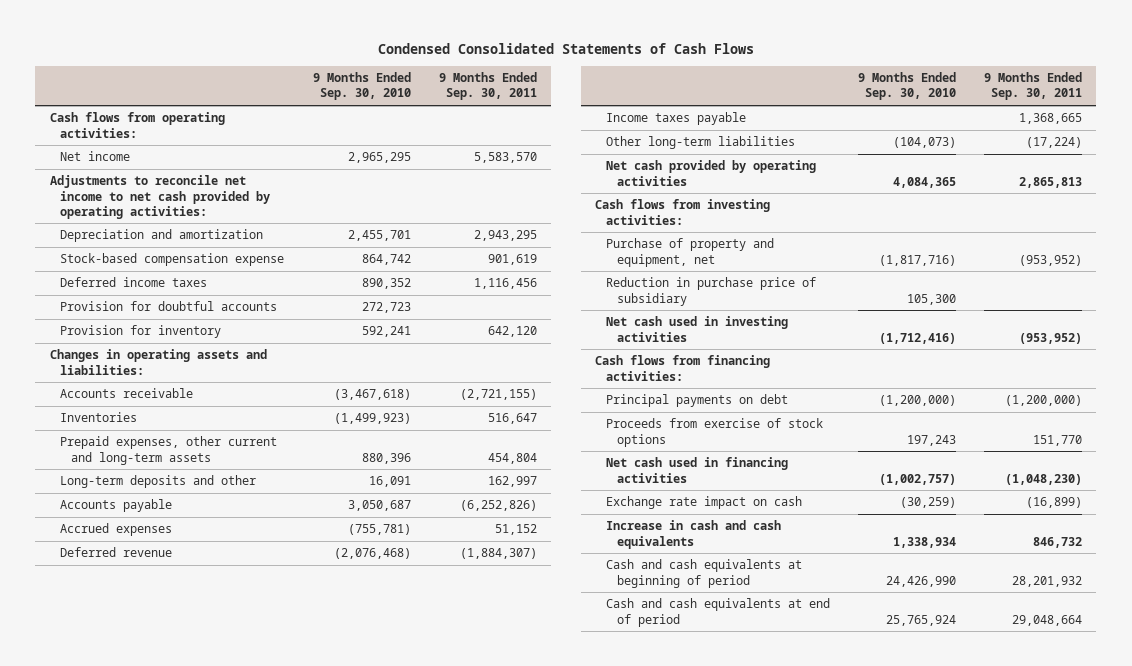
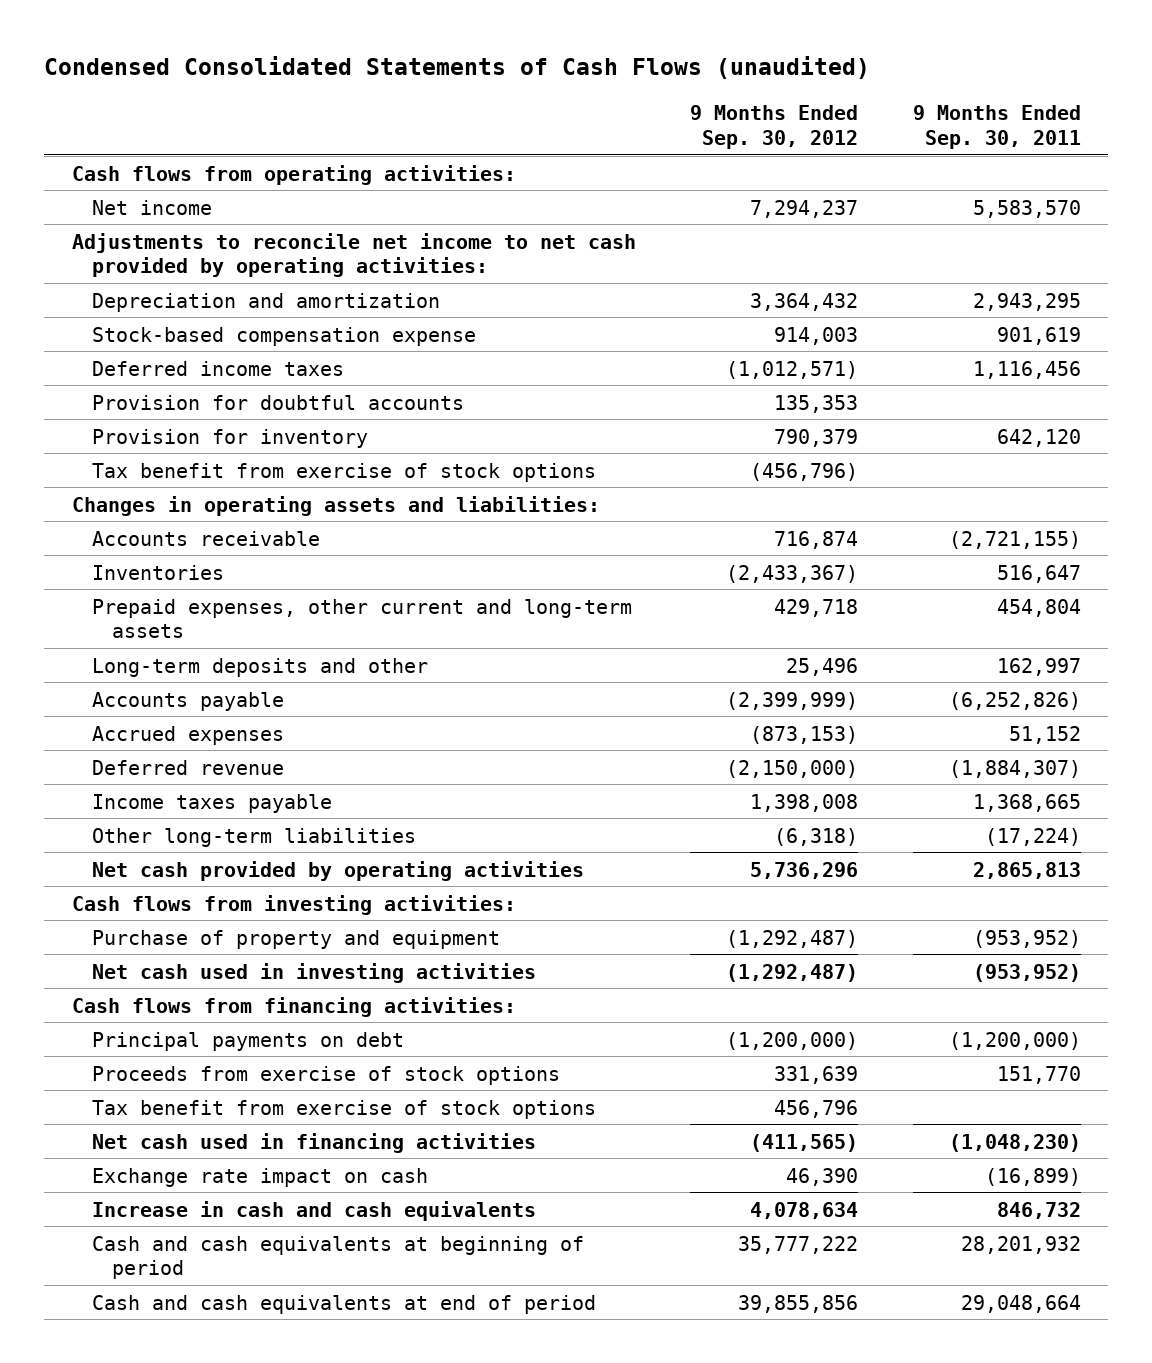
- Condensed Consolidated Statements of Cash Flows
+ Condensed Consolidated Statements of Cash Flows (unaudited)
- | 9 Months Ended Sep. 30, 2010 | 9 Months Ended Sep. 30, 2011
+ | 9 Months Ended Sep. 30, 2012 | 9 Months Ended Sep. 30, 2011
+ Tax benefit from exercise of stock options | (456,796) |
- Purchase of property and equipment, net | (1,817,716) | (953,952)
- Reduction in purchase price of subsidiary | 105,300 |
+ Purchase of property and equipment | (1,292,487) | (953,952)
+ Tax benefit from exercise of stock options | 456,796 |

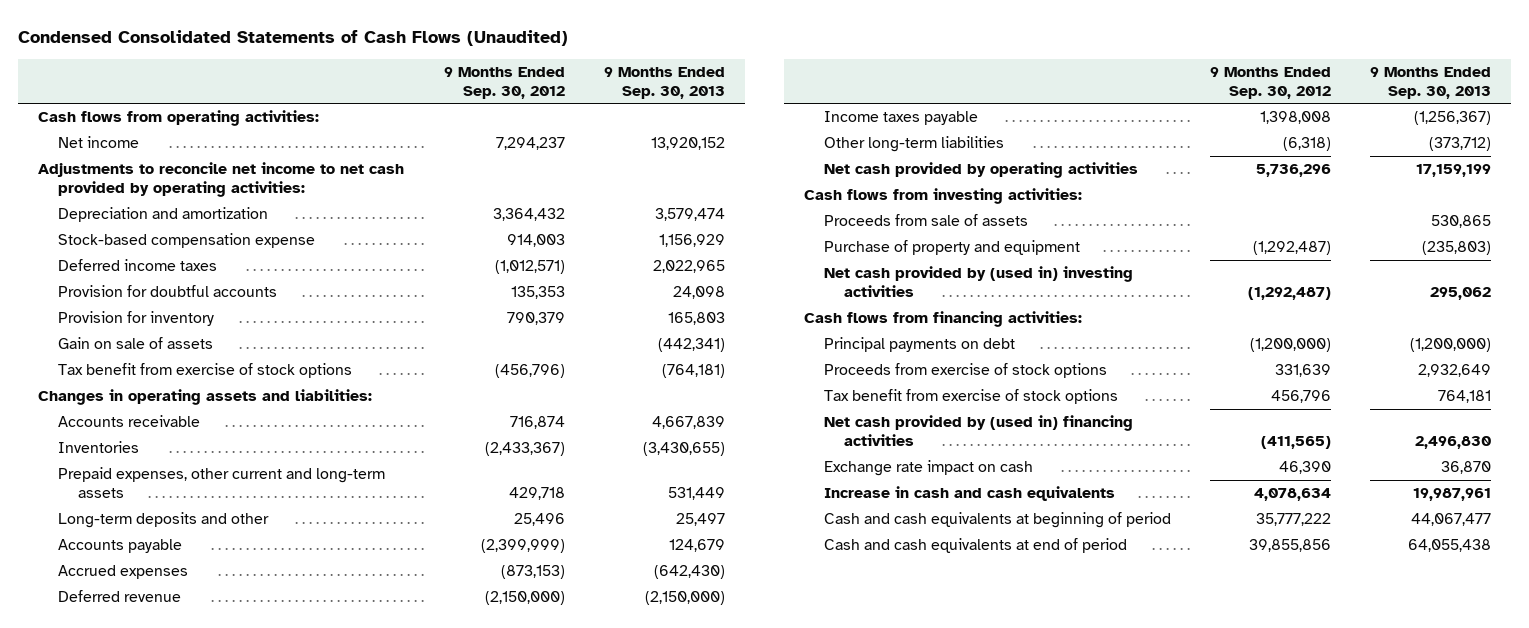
- Condensed Consolidated Statements of Cash Flows (unaudited)
+ Condensed Consolidated Statements of Cash Flows (Unaudited)
- | 9 Months Ended Sep. 30, 2012 | 9 Months Ended Sep. 30, 2011
+ | 9 Months Ended Sep. 30, 2012 | 9 Months Ended Sep. 30, 2013
+ Gain on sale of assets | | (442,341)
+ Proceeds from sale of assets | | 530,865
- Net cash used in investing activities | (1,292,487) | (953,952)
+ Net cash provided by (used in) investing activities | (1,292,487) | 295,062
- Net cash used in financing activities | (411,565) | (1,048,230)
+ Net cash provided by (used in) financing activities | (411,565) | 2,496,830

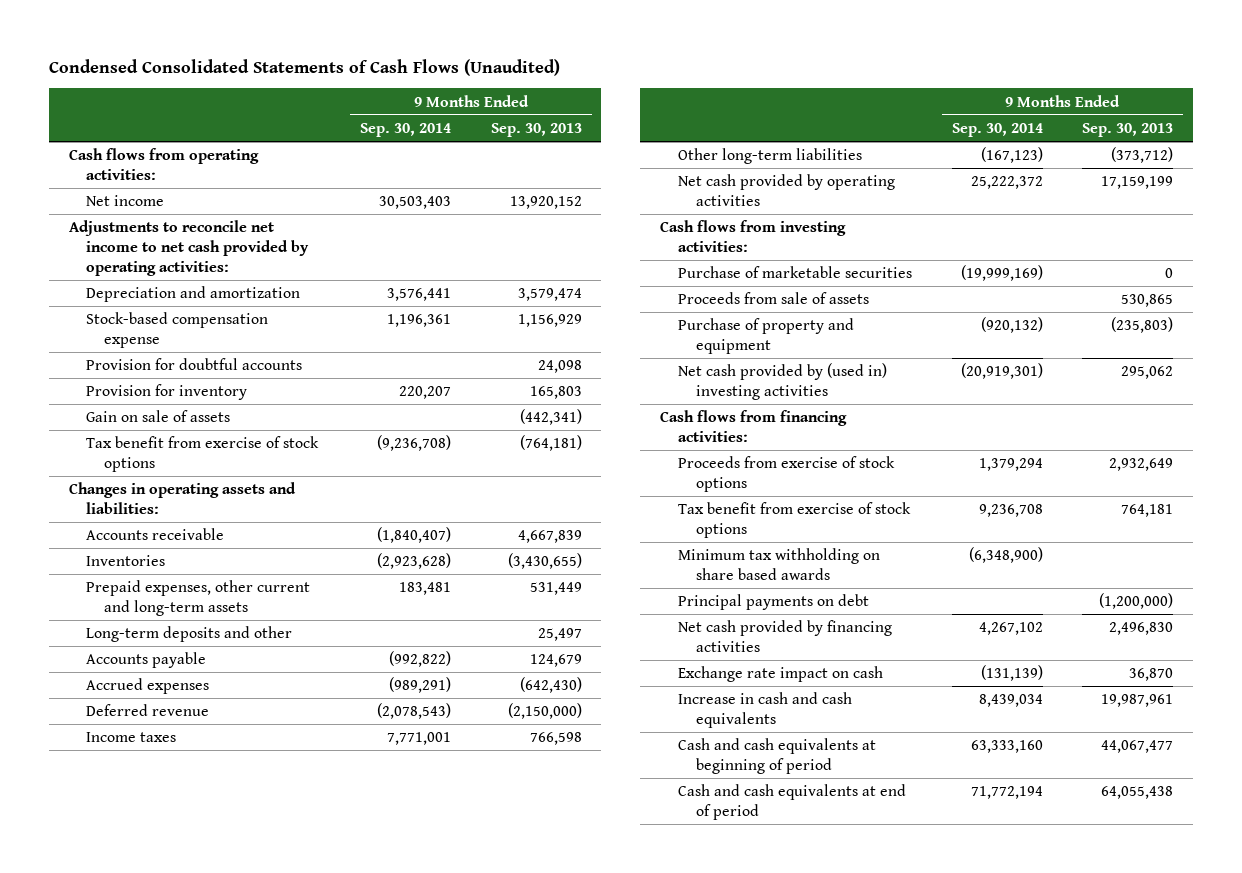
- | 9 Months Ended Sep. 30, 2012 | 9 Months Ended Sep. 30, 2013
+ | 9 Months Ended Sep. 30, 2014 | 9 Months Ended Sep. 30, 2013
- Deferred income taxes | (1,012,571) | 2,022,965
- Income taxes payable | 1,398,008 | (1,256,367)
+ Income taxes | 7,771,001 | 766,598
+ Purchase of marketable securities | (19,999,169) | 0
- Net cash provided by (used in) financing activities | (411,565) | 2,496,830
+ Minimum tax withholding on share based awards | (6,348,900) |
moved down: Principal payments on debt | | (1,200,000)
+ Net cash provided by financing activities | 4,267,102 | 2,496,830

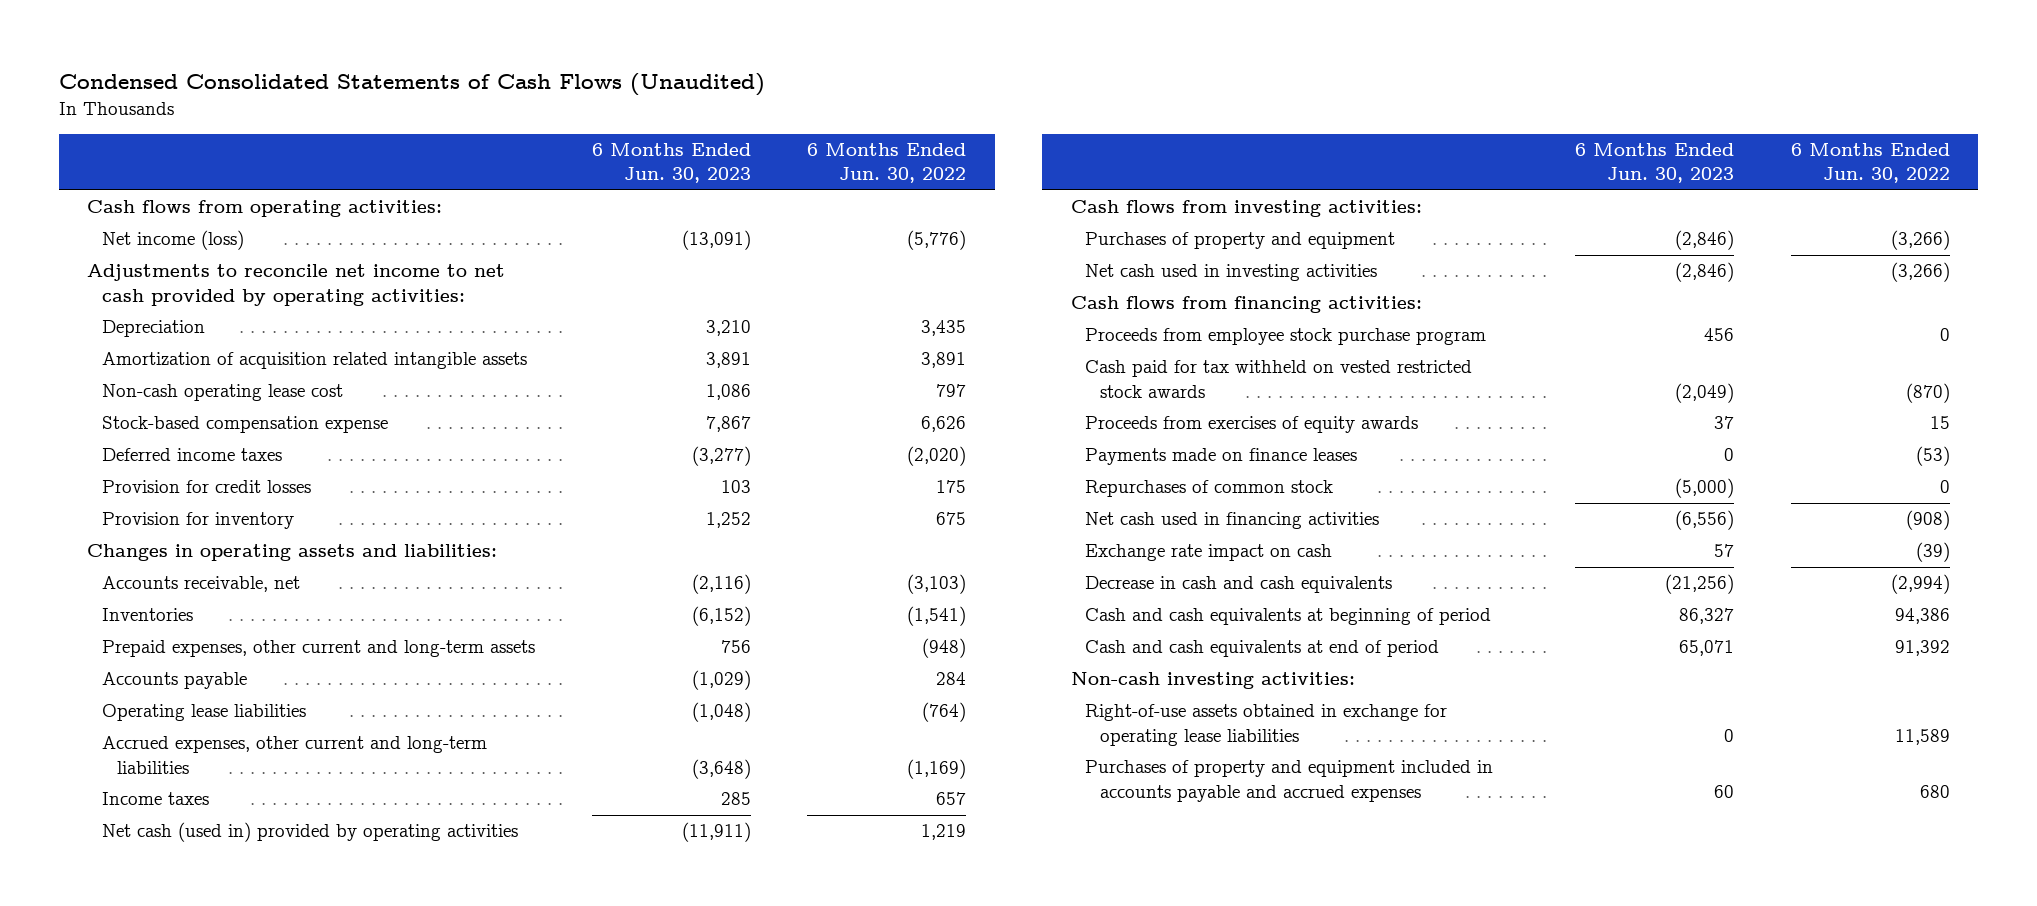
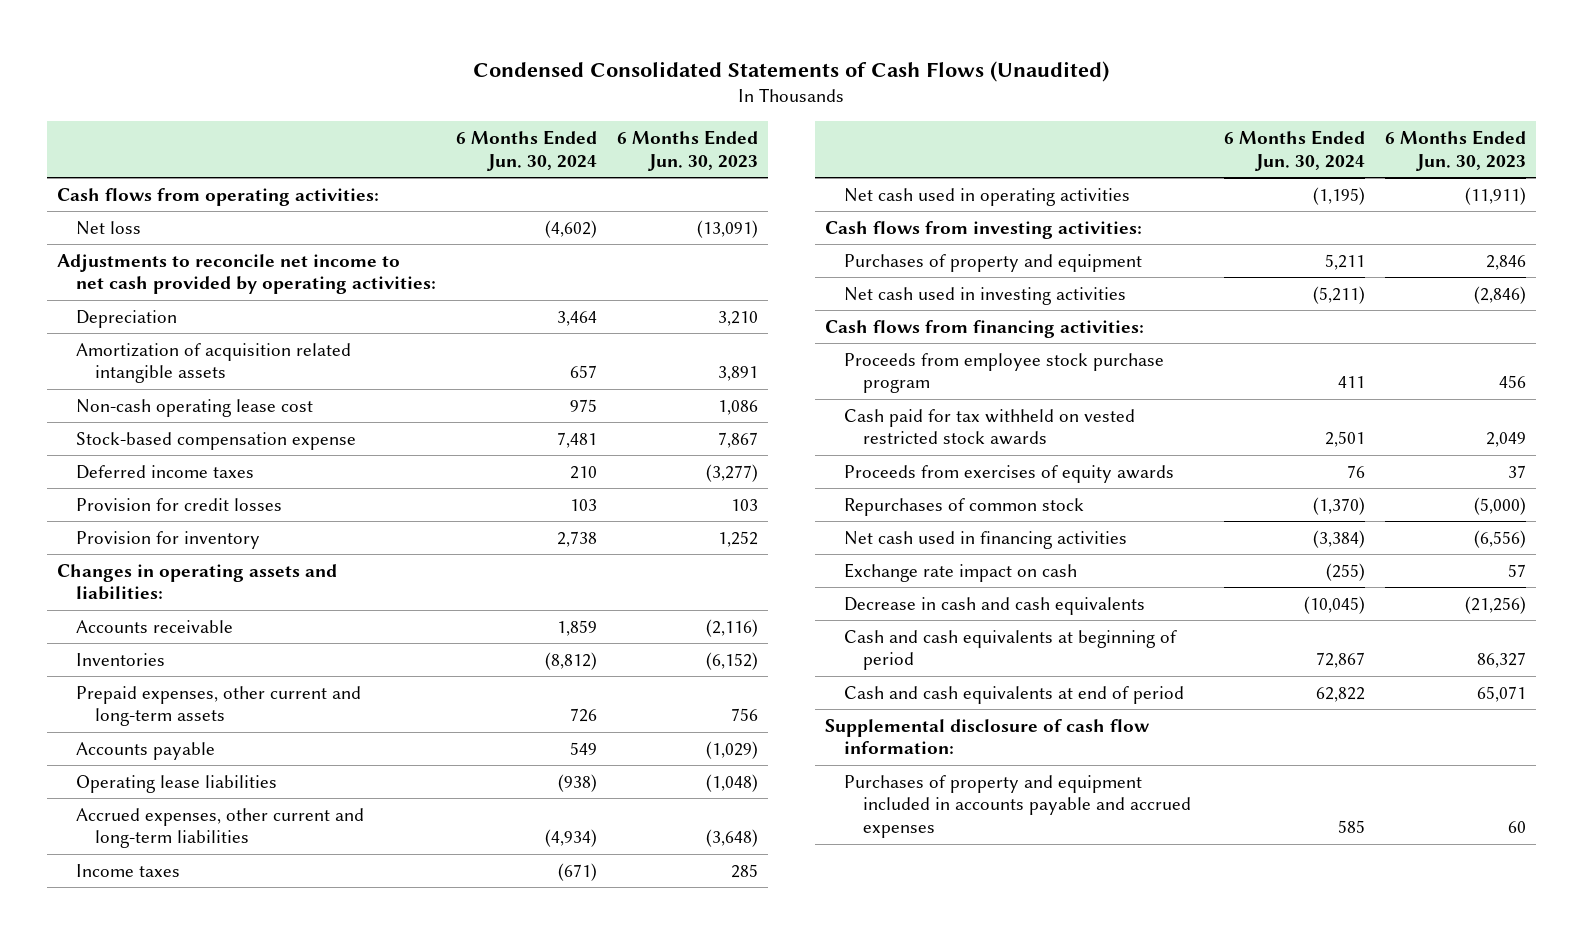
- | 6 Months Ended Jun. 30, 2023 | 6 Months Ended Jun. 30, 2022
+ | 6 Months Ended Jun. 30, 2024 | 6 Months Ended Jun. 30, 2023
- Net income (loss) | (13,091) | (5,776)
+ Net loss | (4,602) | (13,091)
- Accounts receivable, net | (2,116) | (3,103)
+ Accounts receivable | 1,859 | (2,116)
- Net cash (used in) provided by operating activities | (11,911) | 1,219
+ Net cash used in operating activities | (1,195) | (11,911)
- Purchases of property and equipment | (2,846) | (3,266)
+ Purchases of property and equipment | 5,211 | 2,846
- Cash paid for tax withheld on vested restricted stock awards | (2,049) | (870)
+ Cash paid for tax withheld on vested restricted stock awards | 2,501 | 2,049
- Payments made on finance leases | 0 | (53)
- Non-cash investing activities:
- Right-of-use assets obtained in exchange for operating lease liabilities | 0 | 11,589
+ Supplemental disclosure of cash flow information:

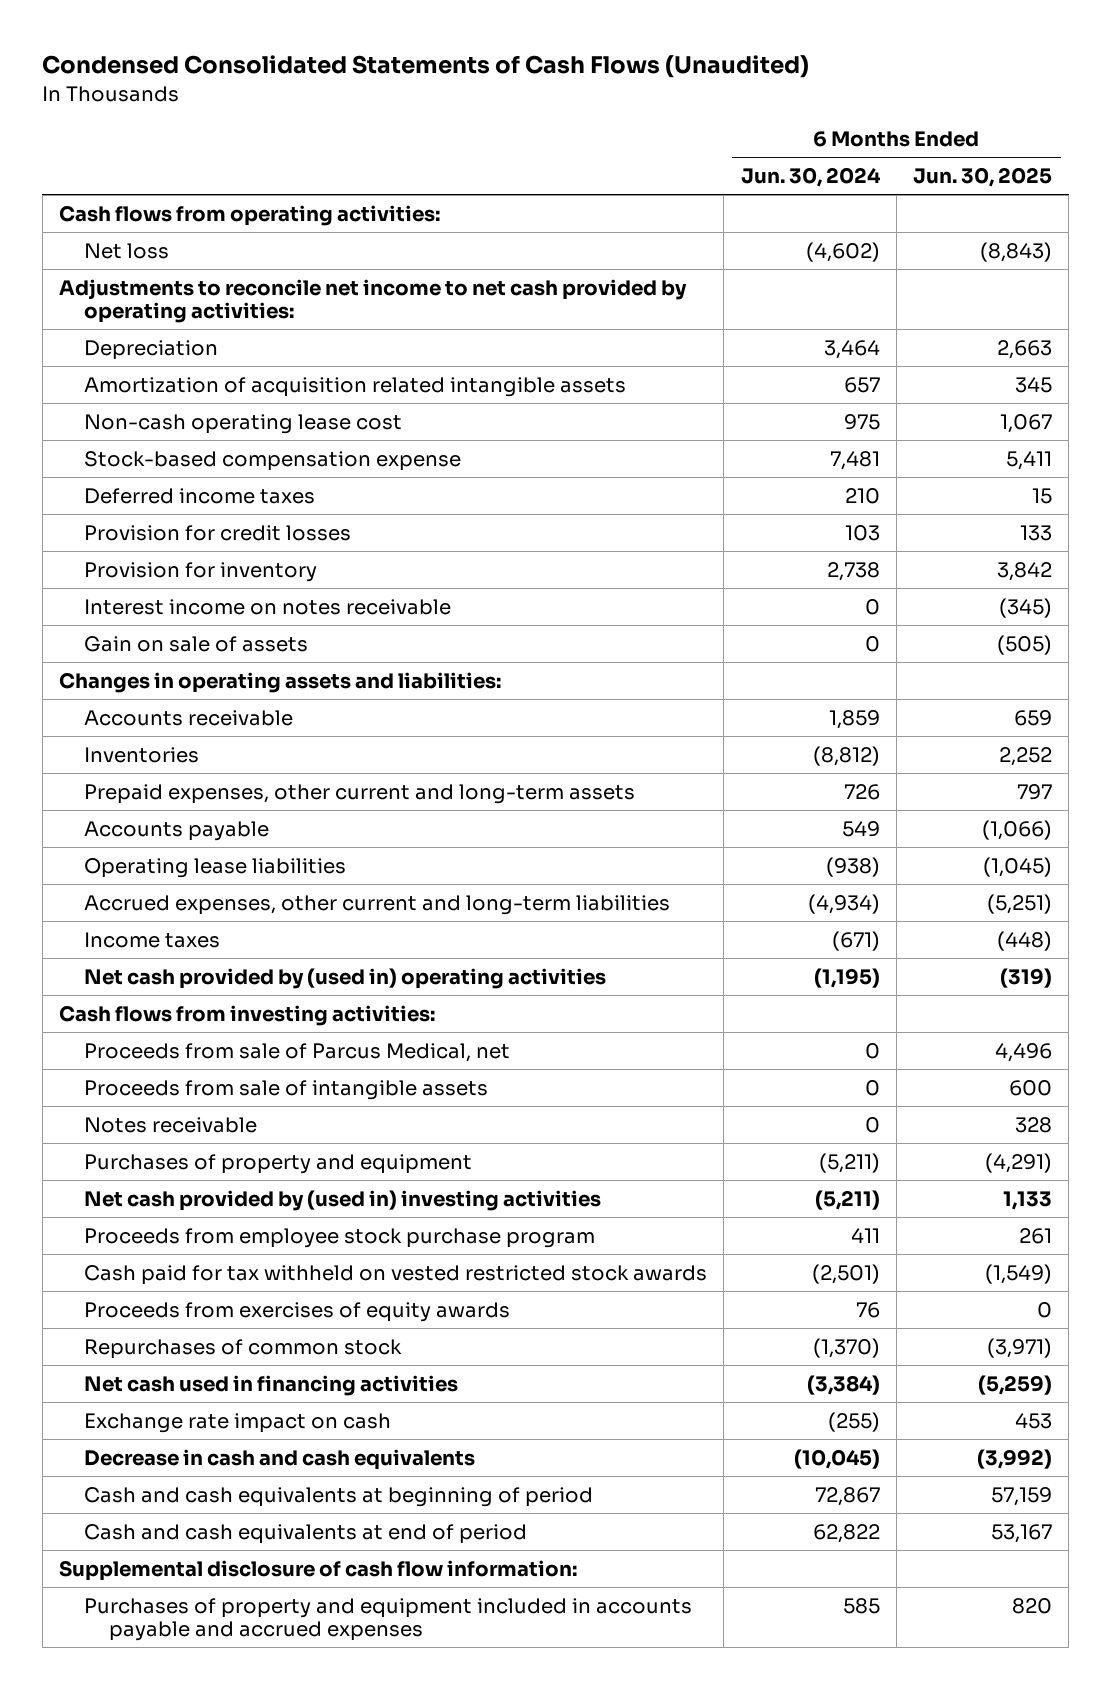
- | 6 Months Ended Jun. 30, 2024 | 6 Months Ended Jun. 30, 2023
+ | 6 Months Ended Jun. 30, 2024 | 6 Months Ended Jun. 30, 2025
+ Interest income on notes receivable | 0 | (345)
+ Gain on sale of assets | 0 | (505)
- Net cash used in operating activities | (1,195) | (11,911)
+ Net cash provided by (used in) operating activities | (1,195) | (319)
- Purchases of property and equipment | 5,211 | 2,846
- Net cash used in investing activities | (5,211) | (2,846)
- Cash flows from financing activities:
+ Proceeds from sale of Parcus Medical, net | 0 | 4,496
+ Proceeds from sale of intangible assets | 0 | 600
+ Notes receivable | 0 | 328
+ Purchases of property and equipment | (5,211) | (4,291)
+ Net cash provided by (used in) investing activities | (5,211) | 1,133
- Cash paid for tax withheld on vested restricted stock awards | 2,501 | 2,049
+ Cash paid for tax withheld on vested restricted stock awards | (2,501) | (1,549)

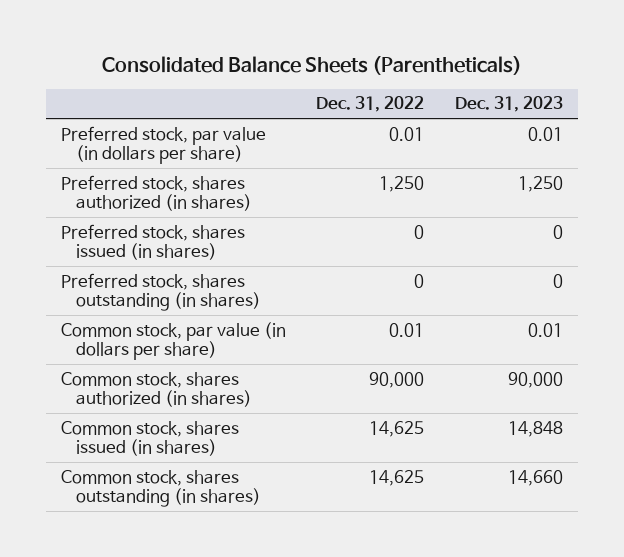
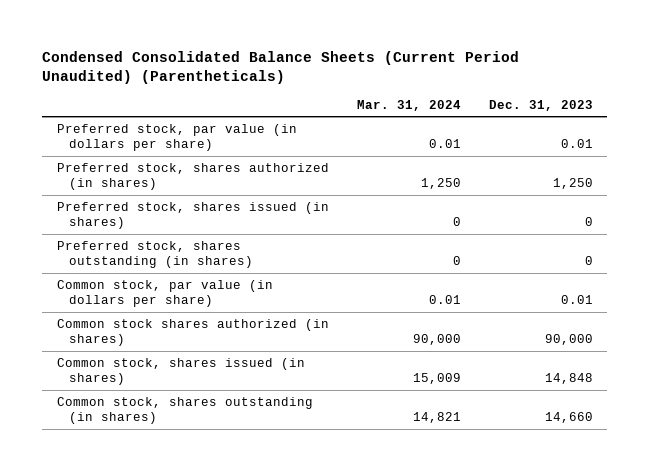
- Consolidated Balance Sheets (Parentheticals)
+ Condensed Consolidated Balance Sheets (Current Period Unaudited) (Parentheticals)
- | Dec. 31, 2022 | Dec. 31, 2023
+ | Mar. 31, 2024 | Dec. 31, 2023
- Common stock, shares authorized (in shares) | 90,000 | 90,000
+ Common stock shares authorized (in shares) | 90,000 | 90,000

